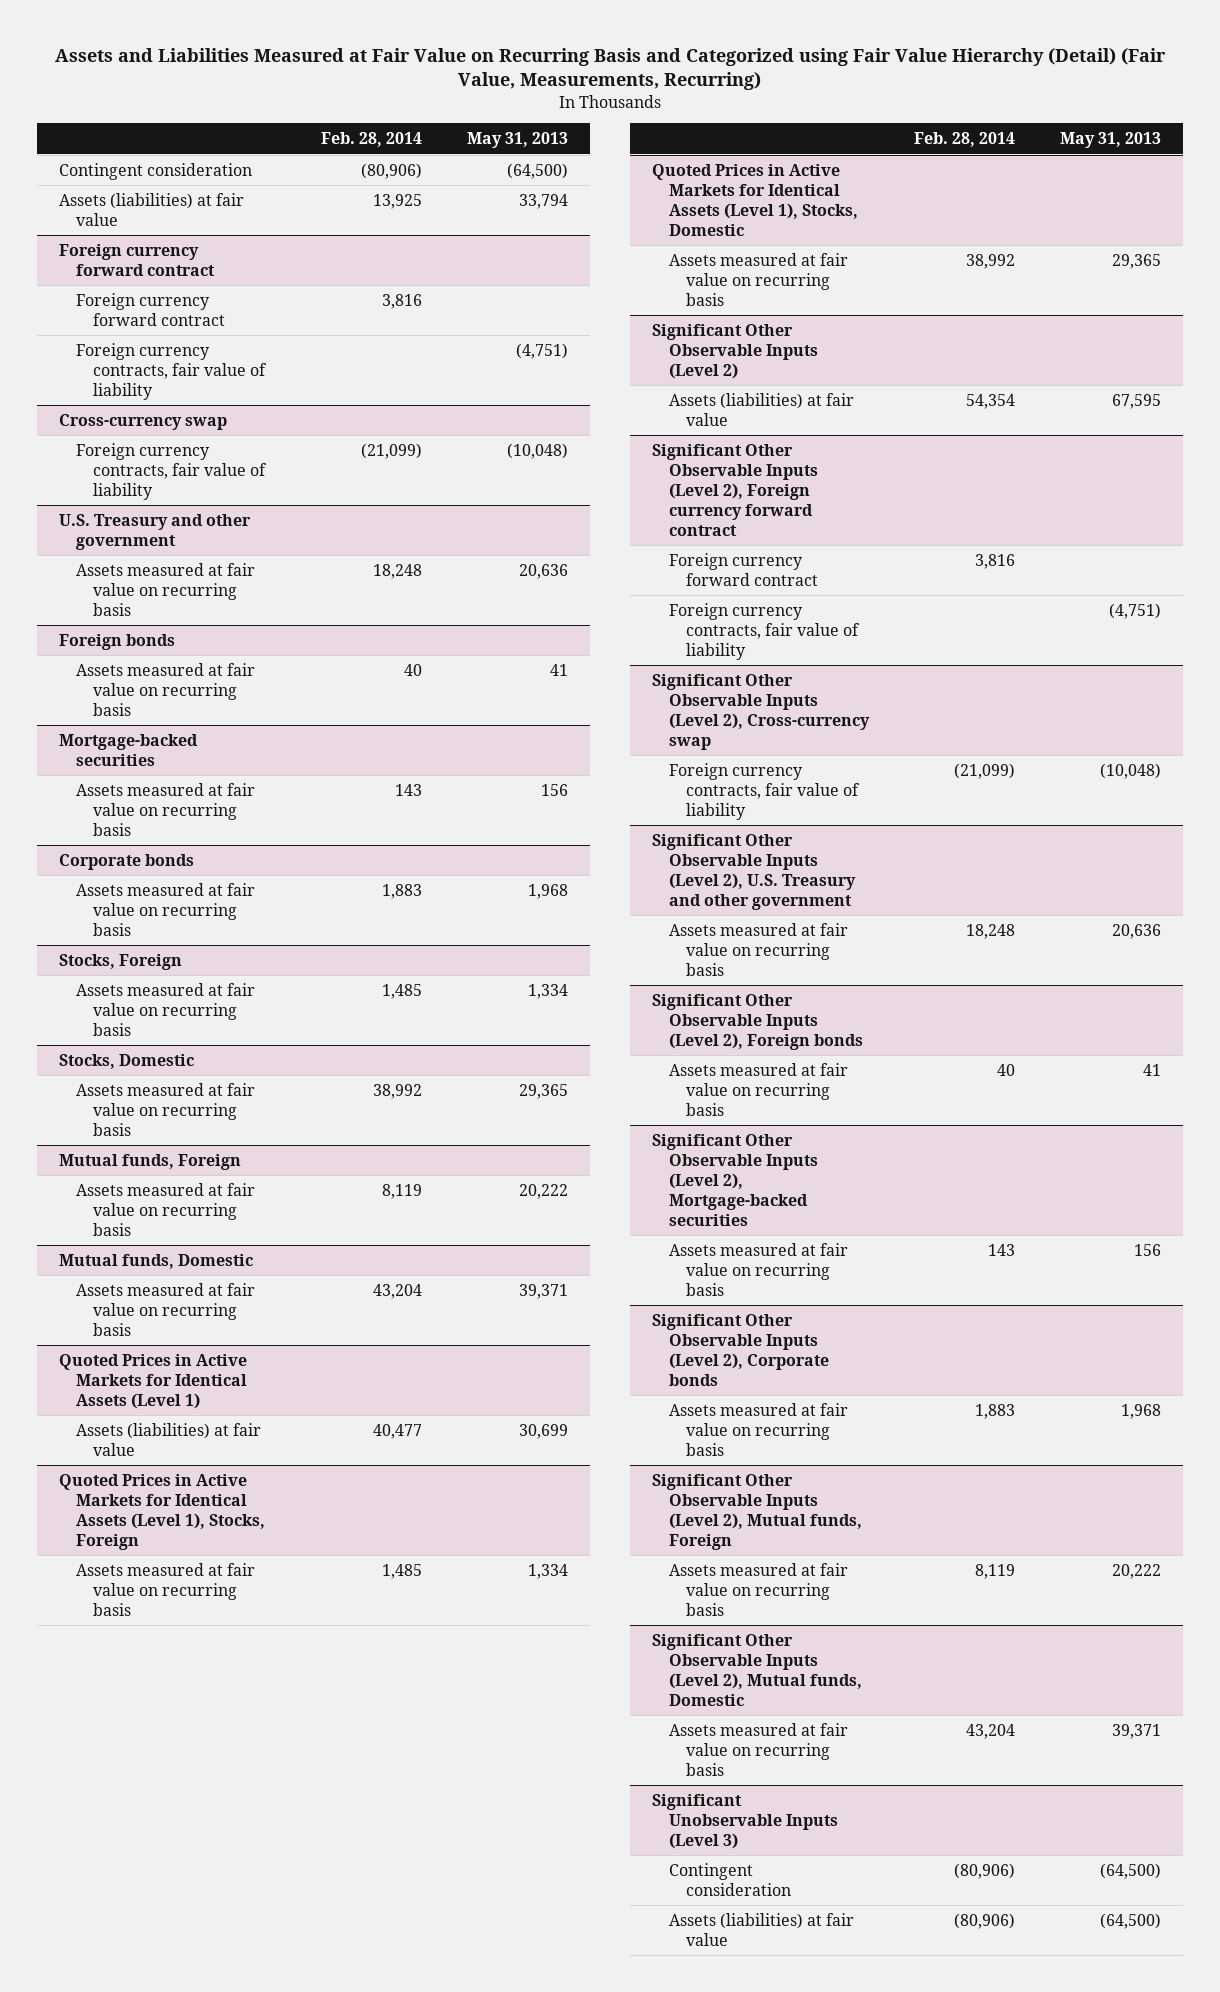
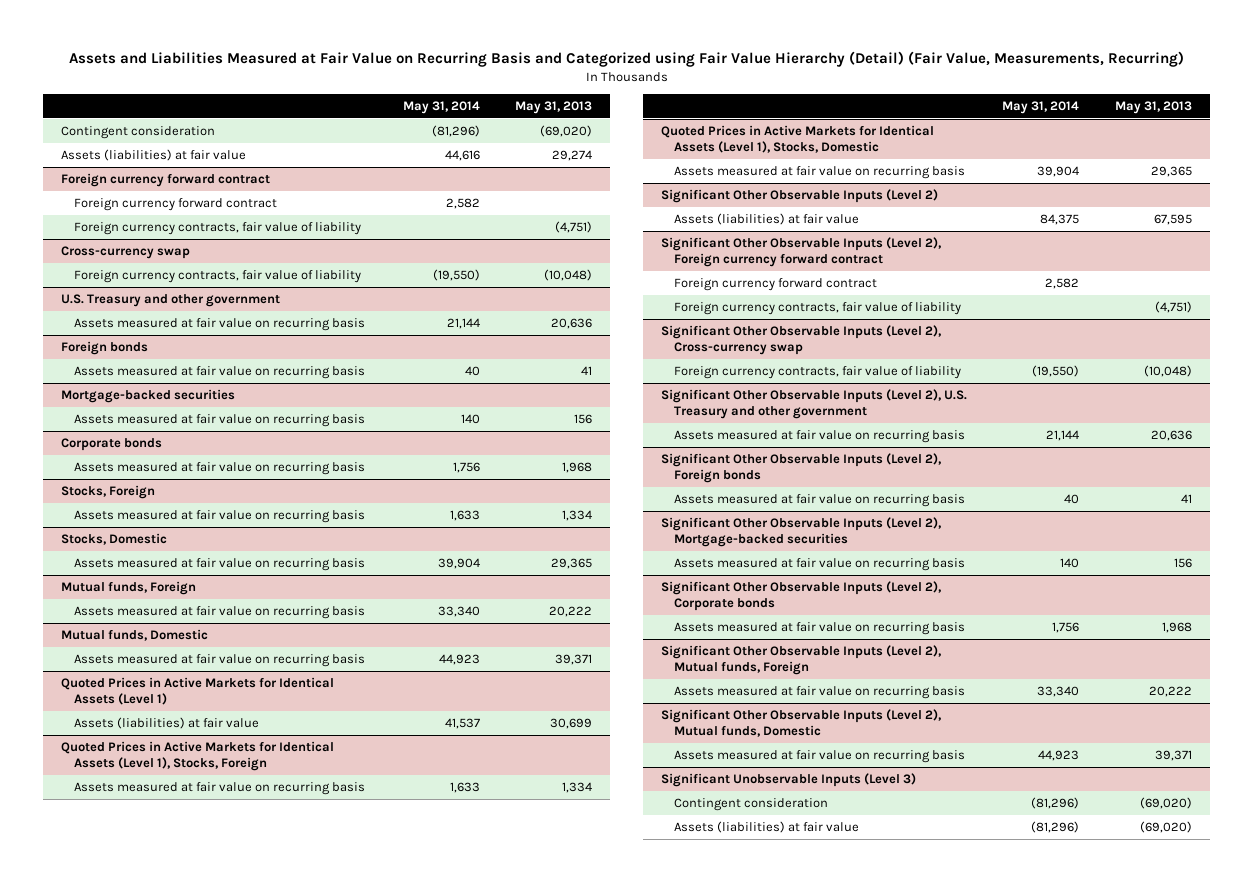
- | Feb. 28, 2014 | May 31, 2013
+ | May 31, 2014 | May 31, 2013
- Contingent consideration | (80,906) | (64,500)
- Assets (liabilities) at fair value | 13,925 | 33,794
+ Contingent consideration | (81,296) | (69,020)
+ Assets (liabilities) at fair value | 44,616 | 29,274
@ Significant Unobservable Inputs (Level 3)
- Contingent consideration | (80,906) | (64,500)
- Assets (liabilities) at fair value | (80,906) | (64,500)
+ Contingent consideration | (81,296) | (69,020)
+ Assets (liabilities) at fair value | (81,296) | (69,020)

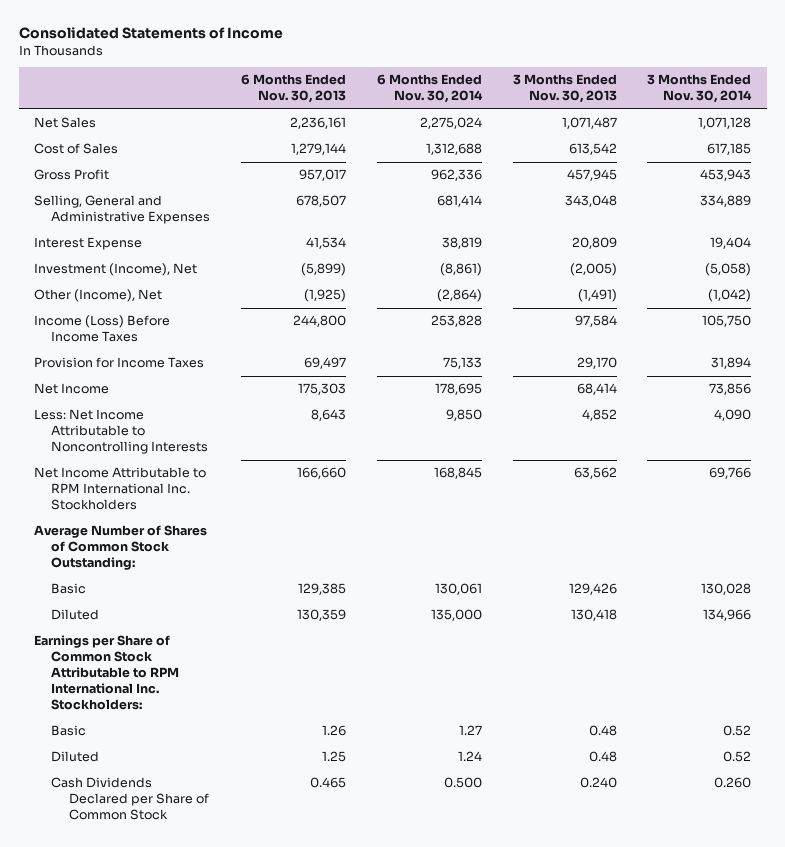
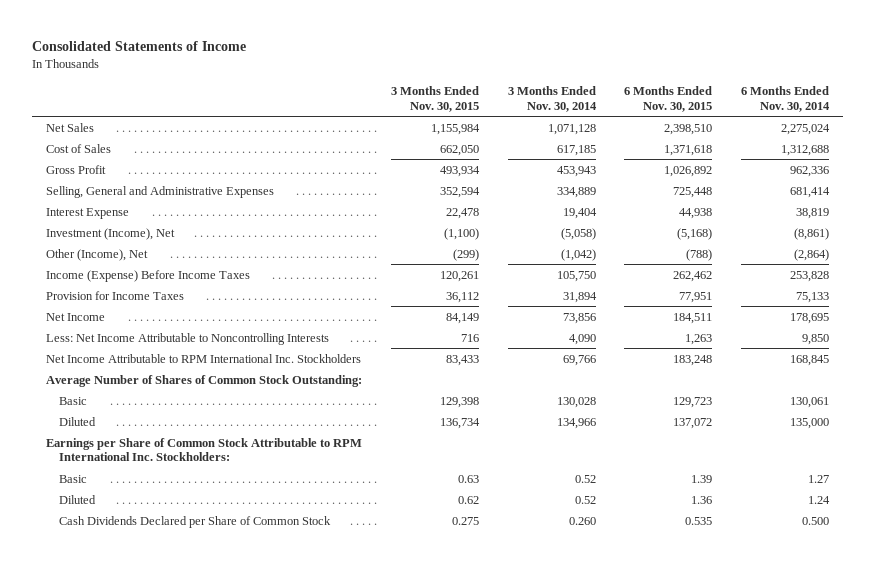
- | 6 Months Ended Nov. 30, 2013 | 6 Months Ended Nov. 30, 2014 | 3 Months Ended Nov. 30, 2013 | 3 Months Ended Nov. 30, 2014
+ | 3 Months Ended Nov. 30, 2015 | 3 Months Ended Nov. 30, 2014 | 6 Months Ended Nov. 30, 2015 | 6 Months Ended Nov. 30, 2014
- Income (Loss) Before Income Taxes | 244,800 | 253,828 | 97,584 | 105,750
+ Income (Expense) Before Income Taxes | 120,261 | 105,750 | 262,462 | 253,828

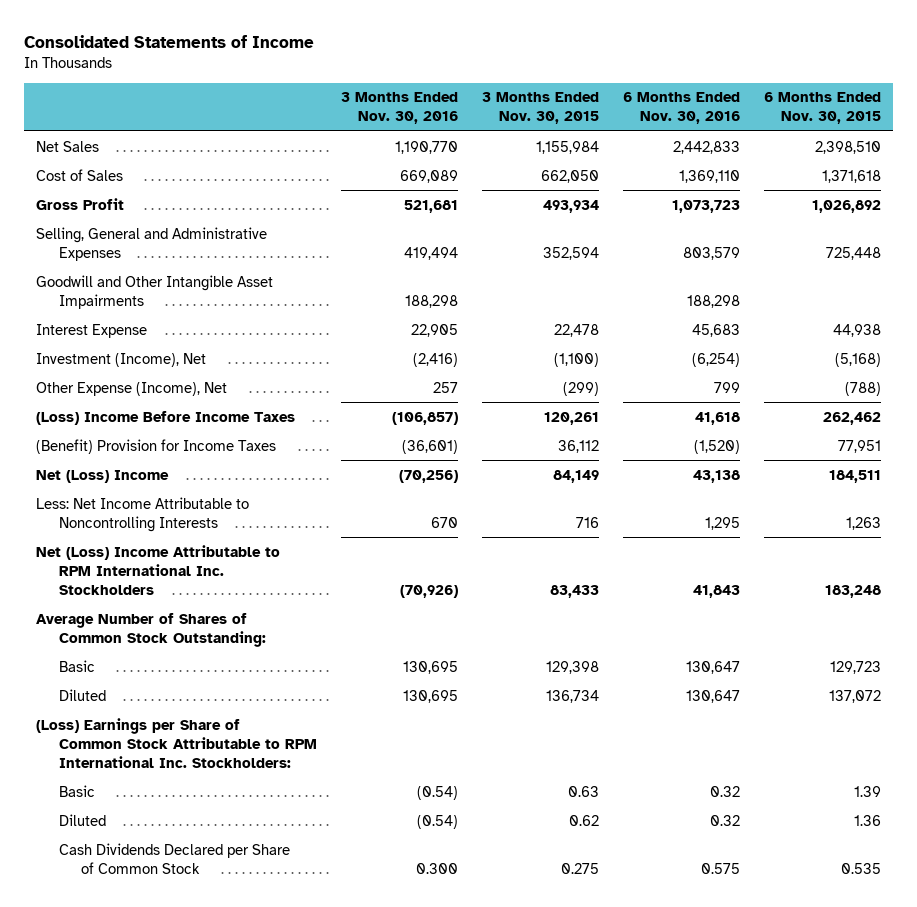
- | 3 Months Ended Nov. 30, 2015 | 3 Months Ended Nov. 30, 2014 | 6 Months Ended Nov. 30, 2015 | 6 Months Ended Nov. 30, 2014
+ | 3 Months Ended Nov. 30, 2016 | 3 Months Ended Nov. 30, 2015 | 6 Months Ended Nov. 30, 2016 | 6 Months Ended Nov. 30, 2015
+ Goodwill and Other Intangible Asset Impairments | 188,298 | | 188,298 |
- Other (Income), Net | (299) | (1,042) | (788) | (2,864)
- Income (Expense) Before Income Taxes | 120,261 | 105,750 | 262,462 | 253,828
- Provision for Income Taxes | 36,112 | 31,894 | 77,951 | 75,133
- Net Income | 84,149 | 73,856 | 184,511 | 178,695
+ Other Expense (Income), Net | 257 | (299) | 799 | (788)
+ (Loss) Income Before Income Taxes | (106,857) | 120,261 | 41,618 | 262,462
+ (Benefit) Provision for Income Taxes | (36,601) | 36,112 | (1,520) | 77,951
+ Net (Loss) Income | (70,256) | 84,149 | 43,138 | 184,511
- Net Income Attributable to RPM International Inc. Stockholders | 83,433 | 69,766 | 183,248 | 168,845
+ Net (Loss) Income Attributable to RPM International Inc. Stockholders | (70,926) | 83,433 | 41,843 | 183,248
- Earnings per Share of Common Stock Attributable to RPM International Inc. Stockholders:
+ (Loss) Earnings per Share of Common Stock Attributable to RPM International Inc. Stockholders:

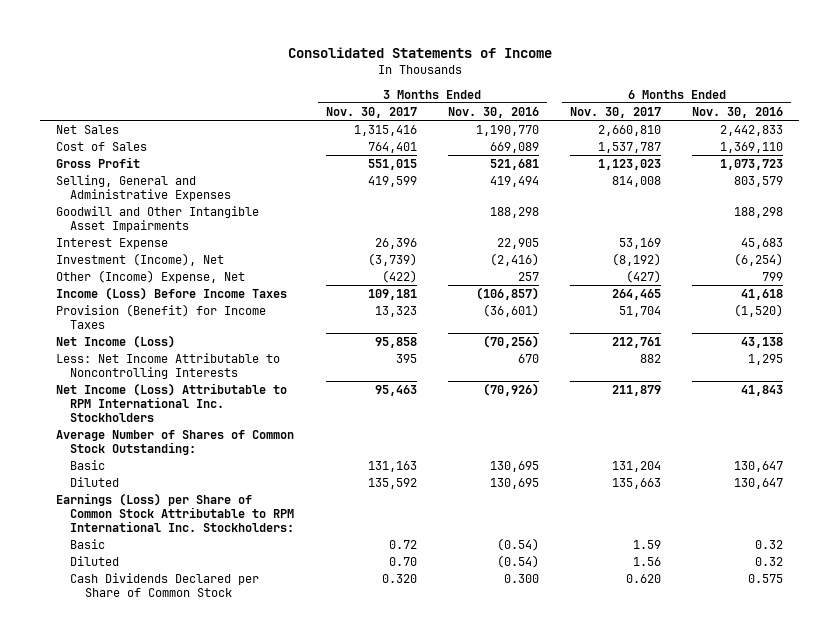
- | 3 Months Ended Nov. 30, 2016 | 3 Months Ended Nov. 30, 2015 | 6 Months Ended Nov. 30, 2016 | 6 Months Ended Nov. 30, 2015
+ | 3 Months Ended Nov. 30, 2017 | 3 Months Ended Nov. 30, 2016 | 6 Months Ended Nov. 30, 2017 | 6 Months Ended Nov. 30, 2016
- Other Expense (Income), Net | 257 | (299) | 799 | (788)
- (Loss) Income Before Income Taxes | (106,857) | 120,261 | 41,618 | 262,462
- (Benefit) Provision for Income Taxes | (36,601) | 36,112 | (1,520) | 77,951
- Net (Loss) Income | (70,256) | 84,149 | 43,138 | 184,511
+ Other (Income) Expense, Net | (422) | 257 | (427) | 799
+ Income (Loss) Before Income Taxes | 109,181 | (106,857) | 264,465 | 41,618
+ Provision (Benefit) for Income Taxes | 13,323 | (36,601) | 51,704 | (1,520)
+ Net Income (Loss) | 95,858 | (70,256) | 212,761 | 43,138
- Net (Loss) Income Attributable to RPM International Inc. Stockholders | (70,926) | 83,433 | 41,843 | 183,248
+ Net Income (Loss) Attributable to RPM International Inc. Stockholders | 95,463 | (70,926) | 211,879 | 41,843
- (Loss) Earnings per Share of Common Stock Attributable to RPM International Inc. Stockholders:
+ Earnings (Loss) per Share of Common Stock Attributable to RPM International Inc. Stockholders:

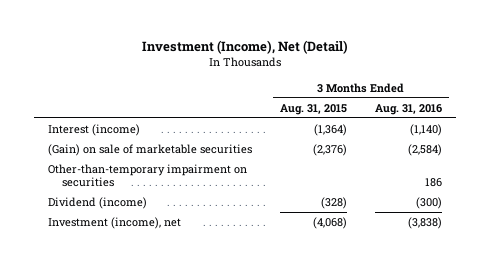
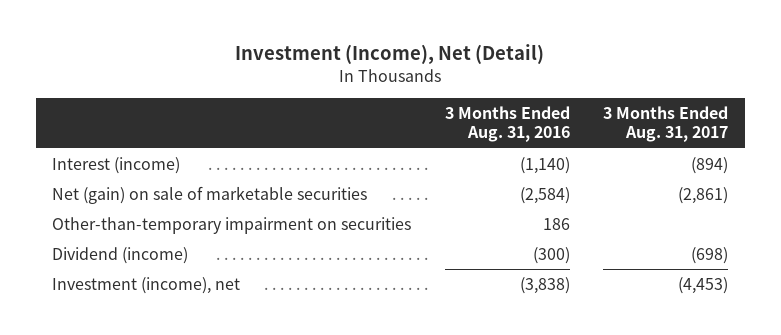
- | 3 Months Ended Aug. 31, 2015 | 3 Months Ended Aug. 31, 2016
+ | 3 Months Ended Aug. 31, 2016 | 3 Months Ended Aug. 31, 2017
- (Gain) on sale of marketable securities | (2,376) | (2,584)
+ Net (gain) on sale of marketable securities | (2,584) | (2,861)

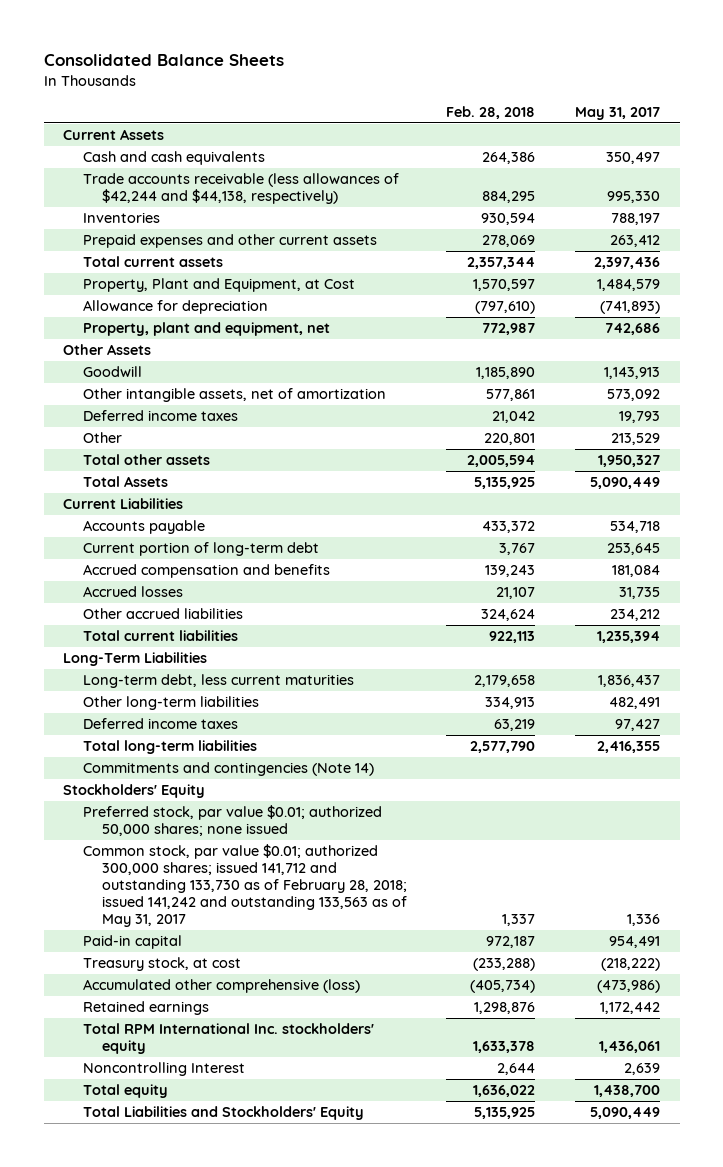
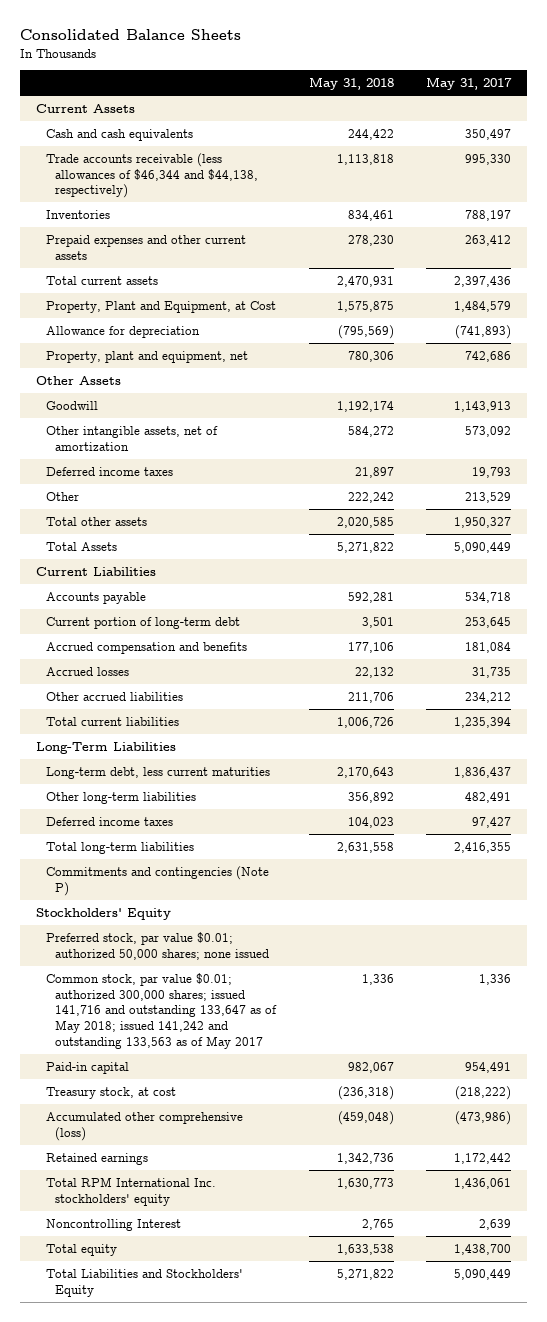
- | Feb. 28, 2018 | May 31, 2017
+ | May 31, 2018 | May 31, 2017
- Trade accounts receivable (less allowances of $42,244 and $44,138, respectively) | 884,295 | 995,330
+ Trade accounts receivable (less allowances of $46,344 and $44,138, respectively) | 1,113,818 | 995,330
- Commitments and contingencies (Note 14)
+ Commitments and contingencies (Note P)
- Common stock, par value $0.01; authorized 300,000 shares; issued 141,712 and outstanding 133,730 as of February 28, 2018; issued 141,242 and outstanding 133,563 as of May 31, 2017 | 1,337 | 1,336
+ Common stock, par value $0.01; authorized 300,000 shares; issued 141,716 and outstanding 133,647 as of May 2018; issued 141,242 and outstanding 133,563 as of May 2017 | 1,336 | 1,336

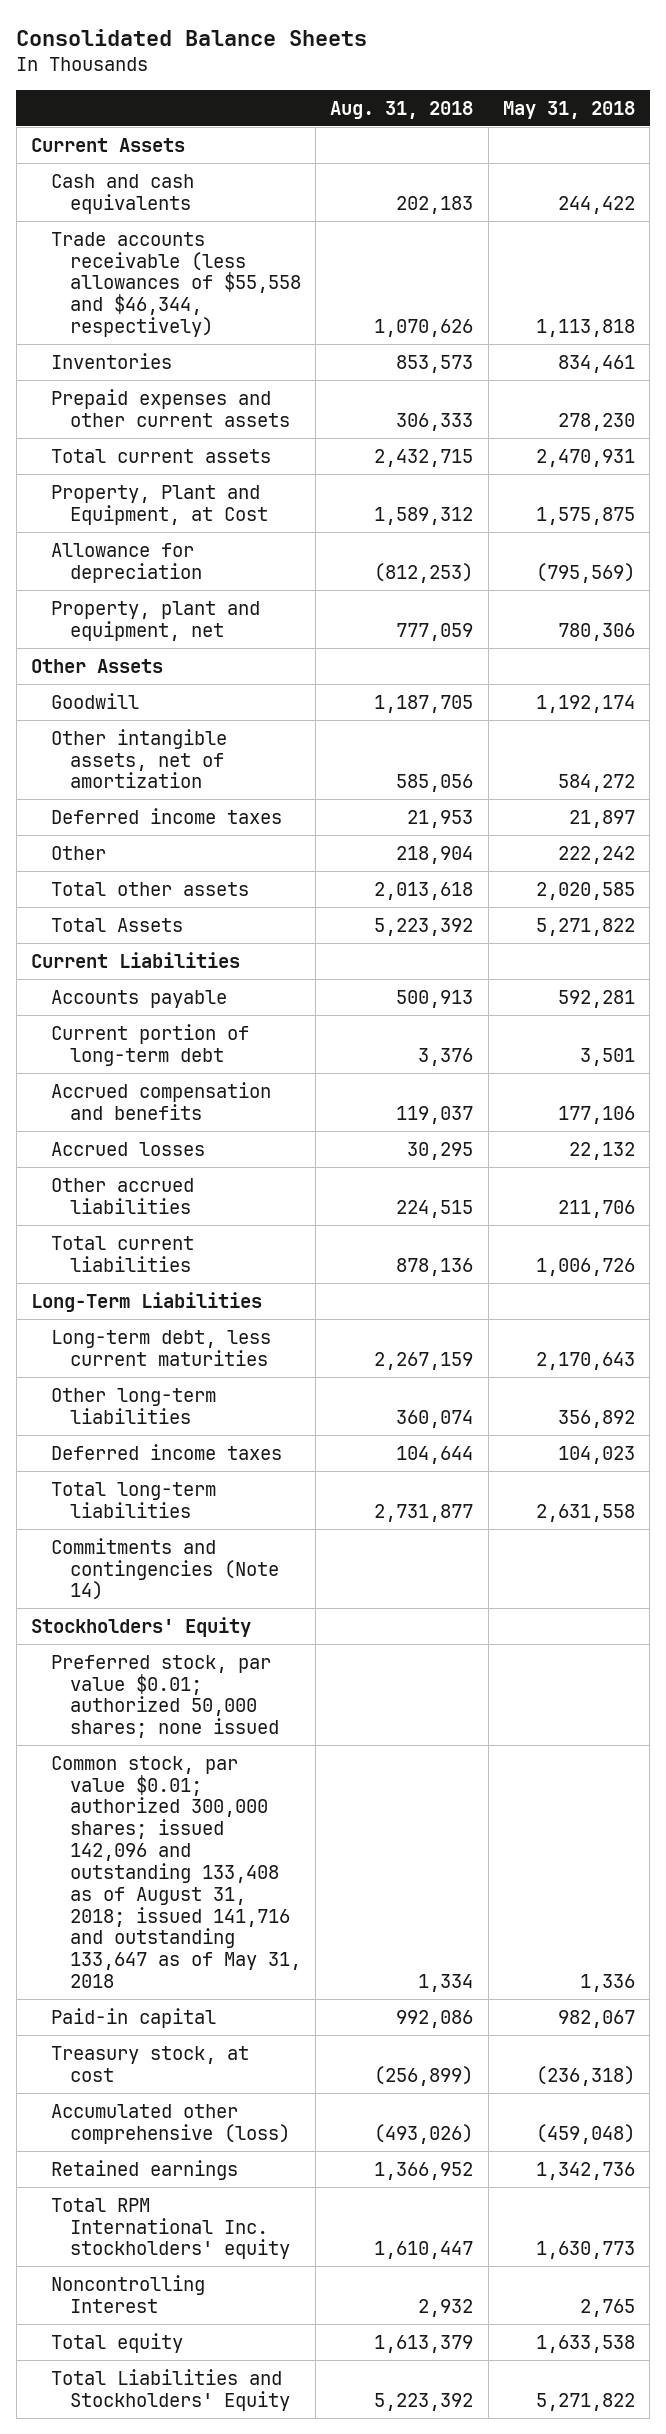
- | May 31, 2018 | May 31, 2017
+ | Aug. 31, 2018 | May 31, 2018
- Trade accounts receivable (less allowances of $46,344 and $44,138, respectively) | 1,113,818 | 995,330
+ Trade accounts receivable (less allowances of $55,558 and $46,344, respectively) | 1,070,626 | 1,113,818
- Commitments and contingencies (Note P)
+ Commitments and contingencies (Note 14)
- Common stock, par value $0.01; authorized 300,000 shares; issued 141,716 and outstanding 133,647 as of May 2018; issued 141,242 and outstanding 133,563 as of May 2017 | 1,336 | 1,336
+ Common stock, par value $0.01; authorized 300,000 shares; issued 142,096 and outstanding 133,408 as of August 31, 2018; issued 141,716 and outstanding 133,647 as of May 31, 2018 | 1,334 | 1,336

